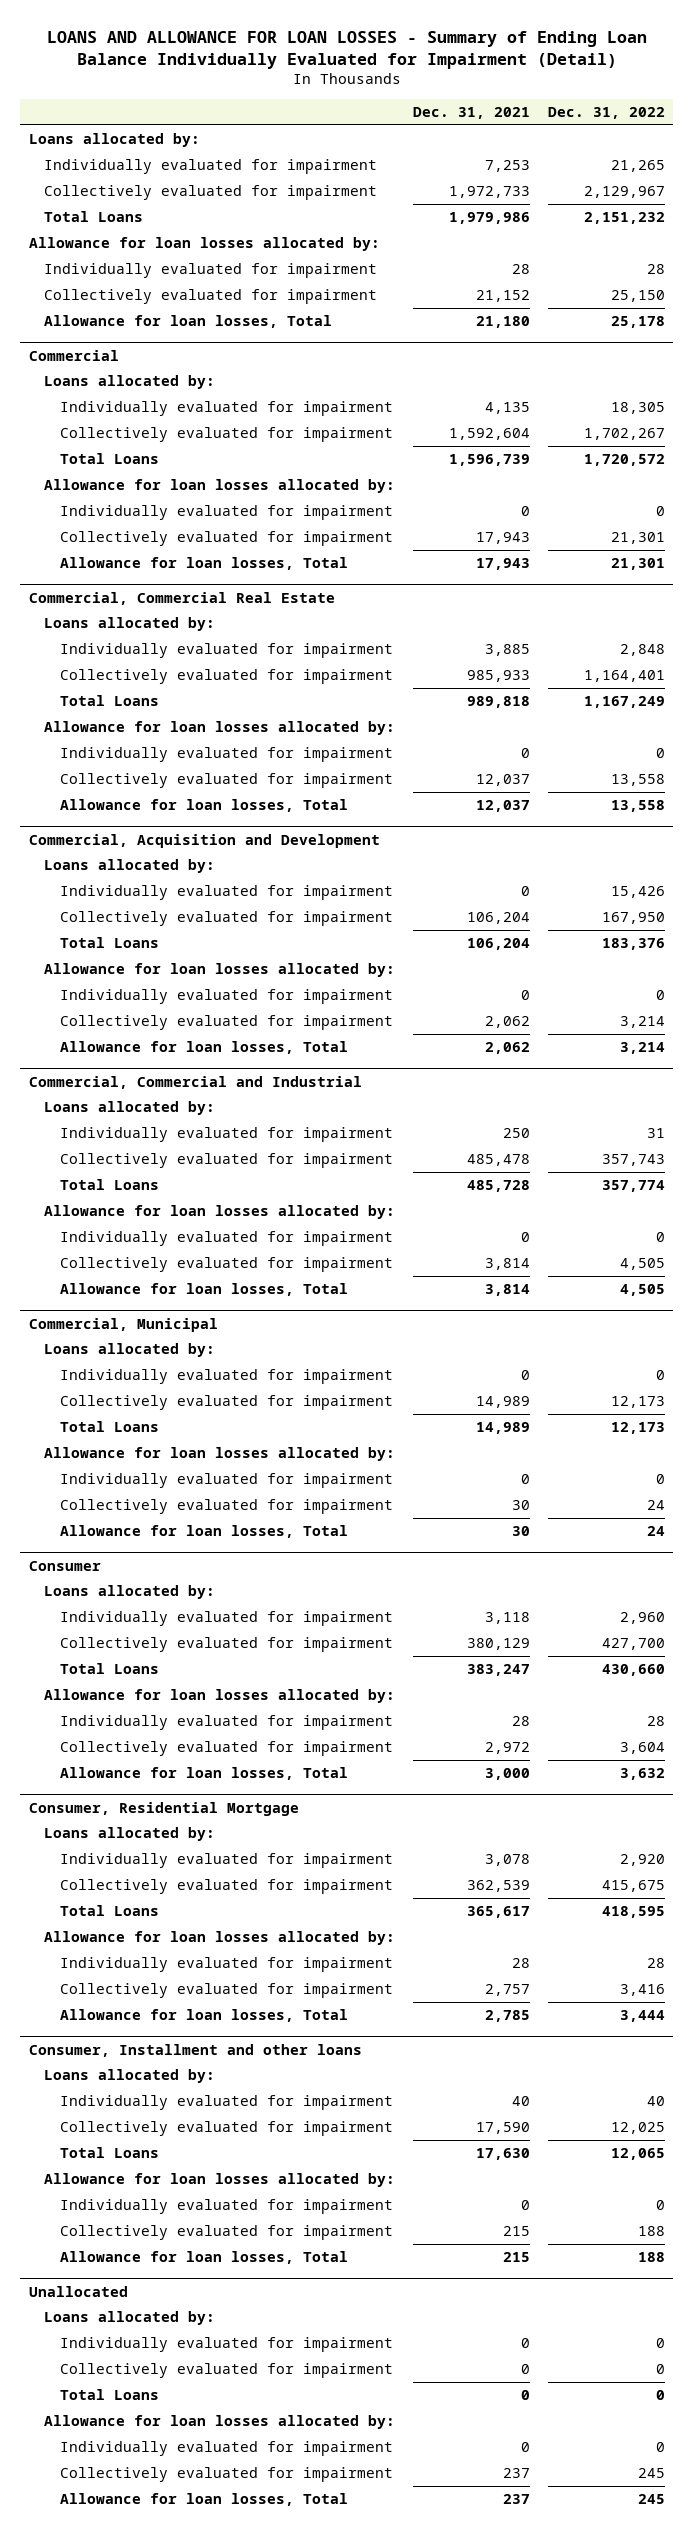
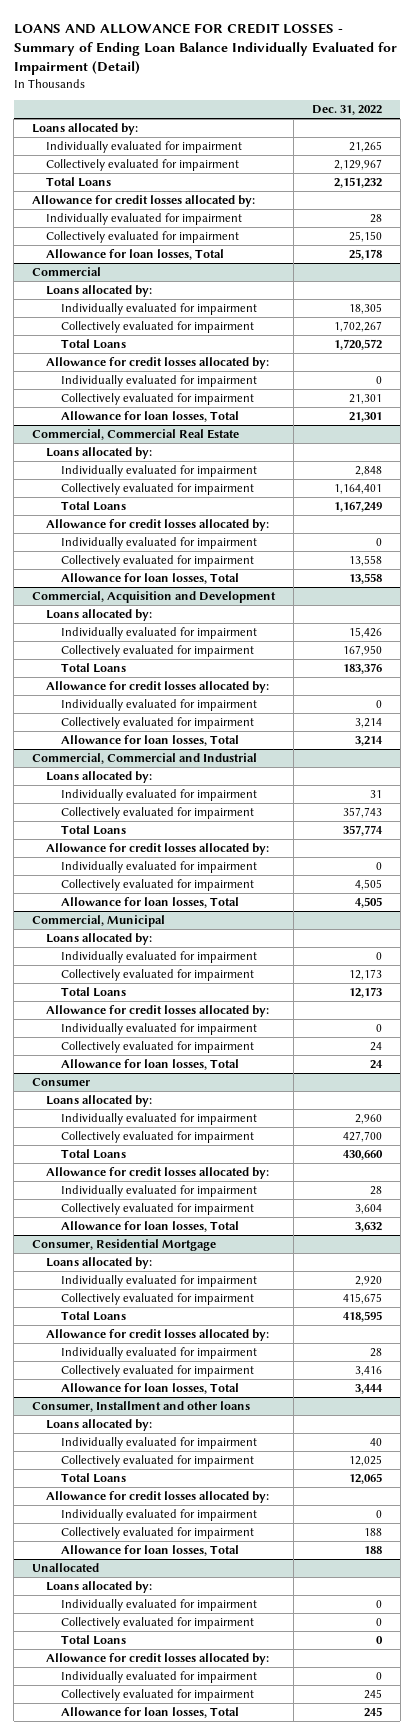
- LOANS AND ALLOWANCE FOR LOAN LOSSES - Summary of Ending Loan Balance Individually Evaluated for Impairment (Detail)
+ LOANS AND ALLOWANCE FOR CREDIT LOSSES - Summary of Ending Loan Balance Individually Evaluated for Impairment (Detail)
- | Dec. 31, 2021 | Dec. 31, 2022
+ | Dec. 31, 2022
- Allowance for loan losses allocated by:
+ Allowance for credit losses allocated by:
@ Commercial
- Allowance for loan losses allocated by:
+ Allowance for credit losses allocated by:
@ Commercial, Commercial Real Estate
- Allowance for loan losses allocated by:
+ Allowance for credit losses allocated by:
@ Commercial, Acquisition and Development
- Allowance for loan losses allocated by:
+ Allowance for credit losses allocated by:
@ Commercial, Commercial and Industrial
- Allowance for loan losses allocated by:
+ Allowance for credit losses allocated by:
@ Commercial, Municipal
- Allowance for loan losses allocated by:
+ Allowance for credit losses allocated by:
@ Consumer
- Allowance for loan losses allocated by:
+ Allowance for credit losses allocated by:
@ Consumer, Residential Mortgage
- Allowance for loan losses allocated by:
+ Allowance for credit losses allocated by:
@ Consumer, Installment and other loans
- Allowance for loan losses allocated by:
+ Allowance for credit losses allocated by:
@ Unallocated
- Allowance for loan losses allocated by:
+ Allowance for credit losses allocated by:

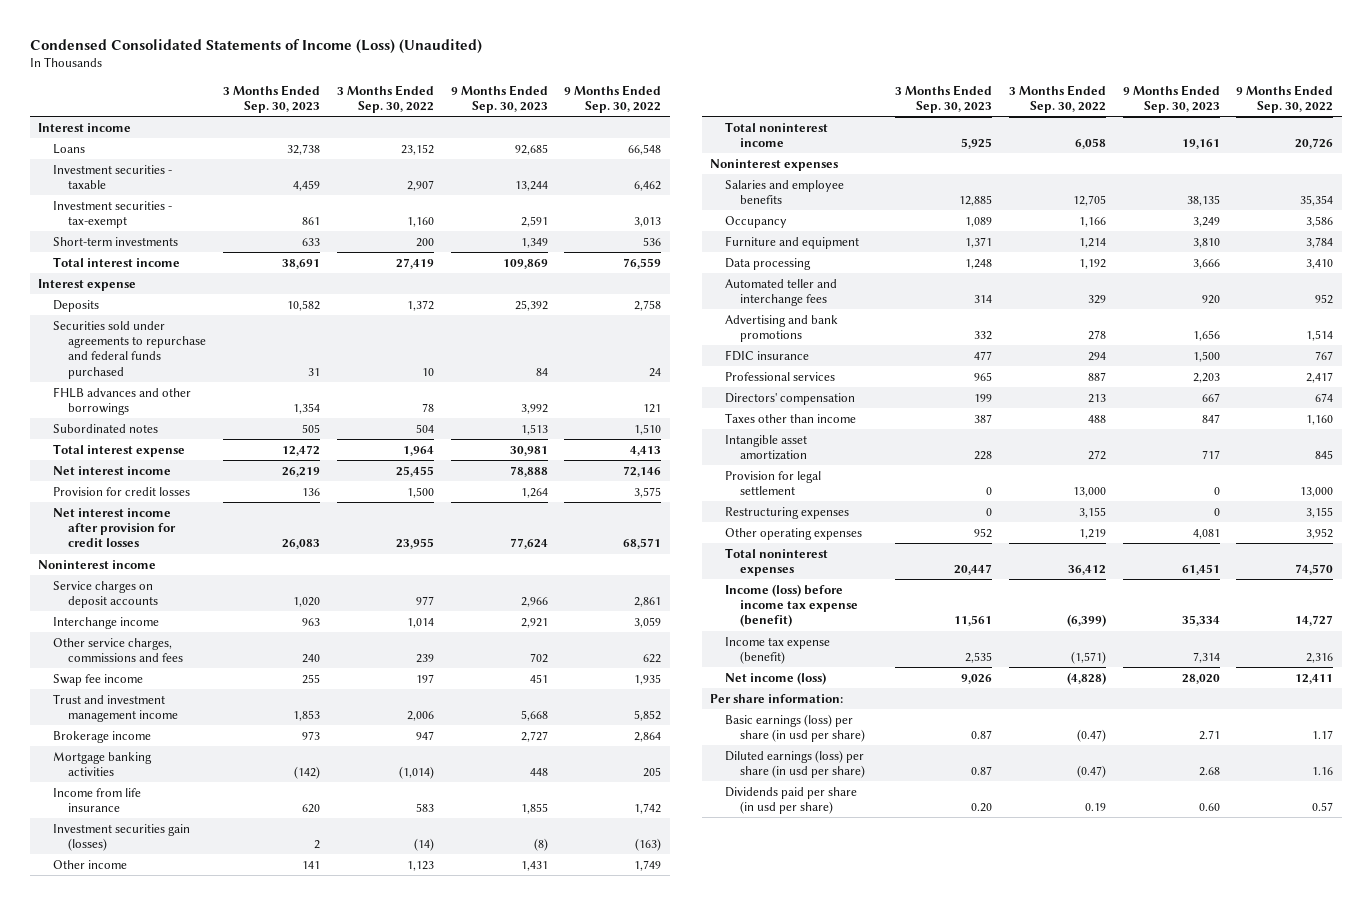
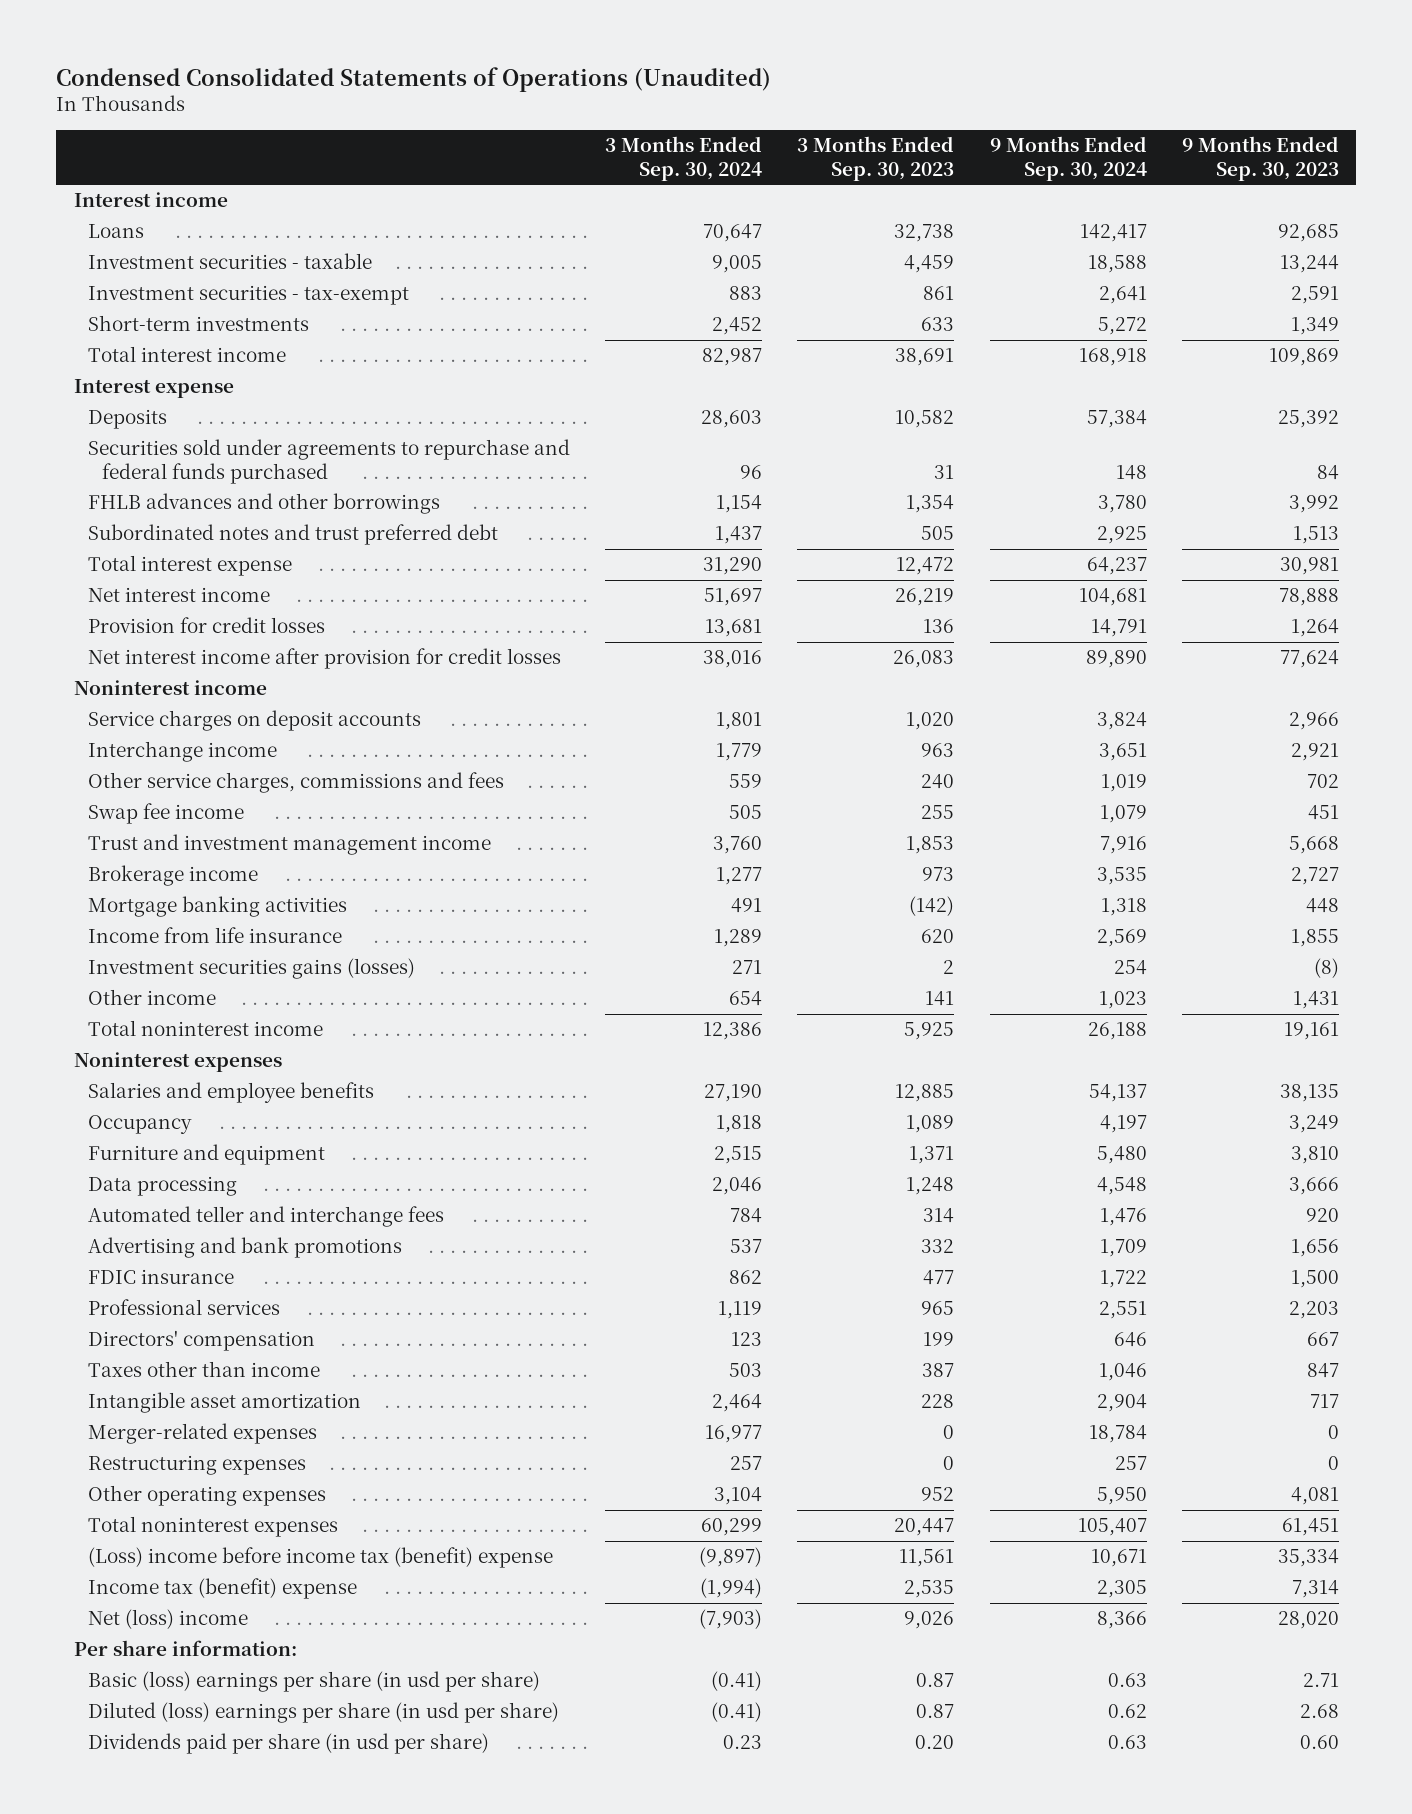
- Condensed Consolidated Statements of Income (Loss) (Unaudited)
+ Condensed Consolidated Statements of Operations (Unaudited)
- | 3 Months Ended Sep. 30, 2023 | 3 Months Ended Sep. 30, 2022 | 9 Months Ended Sep. 30, 2023 | 9 Months Ended Sep. 30, 2022
+ | 3 Months Ended Sep. 30, 2024 | 3 Months Ended Sep. 30, 2023 | 9 Months Ended Sep. 30, 2024 | 9 Months Ended Sep. 30, 2023
- Subordinated notes | 505 | 504 | 1,513 | 1,510
+ Subordinated notes and trust preferred debt | 1,437 | 505 | 2,925 | 1,513
- Investment securities gain (losses) | 2 | (14) | (8) | (163)
+ Investment securities gains (losses) | 271 | 2 | 254 | (8)
- Provision for legal settlement | 0 | 13,000 | 0 | 13,000
+ Merger-related expenses | 16,977 | 0 | 18,784 | 0
- Income (loss) before income tax expense (benefit) | 11,561 | (6,399) | 35,334 | 14,727
- Income tax expense (benefit) | 2,535 | (1,571) | 7,314 | 2,316
- Net income (loss) | 9,026 | (4,828) | 28,020 | 12,411
+ (Loss) income before income tax (benefit) expense | (9,897) | 11,561 | 10,671 | 35,334
+ Income tax (benefit) expense | (1,994) | 2,535 | 2,305 | 7,314
+ Net (loss) income | (7,903) | 9,026 | 8,366 | 28,020
- Basic earnings (loss) per share (in usd per share) | 0.87 | (0.47) | 2.71 | 1.17
- Diluted earnings (loss) per share (in usd per share) | 0.87 | (0.47) | 2.68 | 1.16
+ Basic (loss) earnings per share (in usd per share) | (0.41) | 0.87 | 0.63 | 2.71
+ Diluted (loss) earnings per share (in usd per share) | (0.41) | 0.87 | 0.62 | 2.68

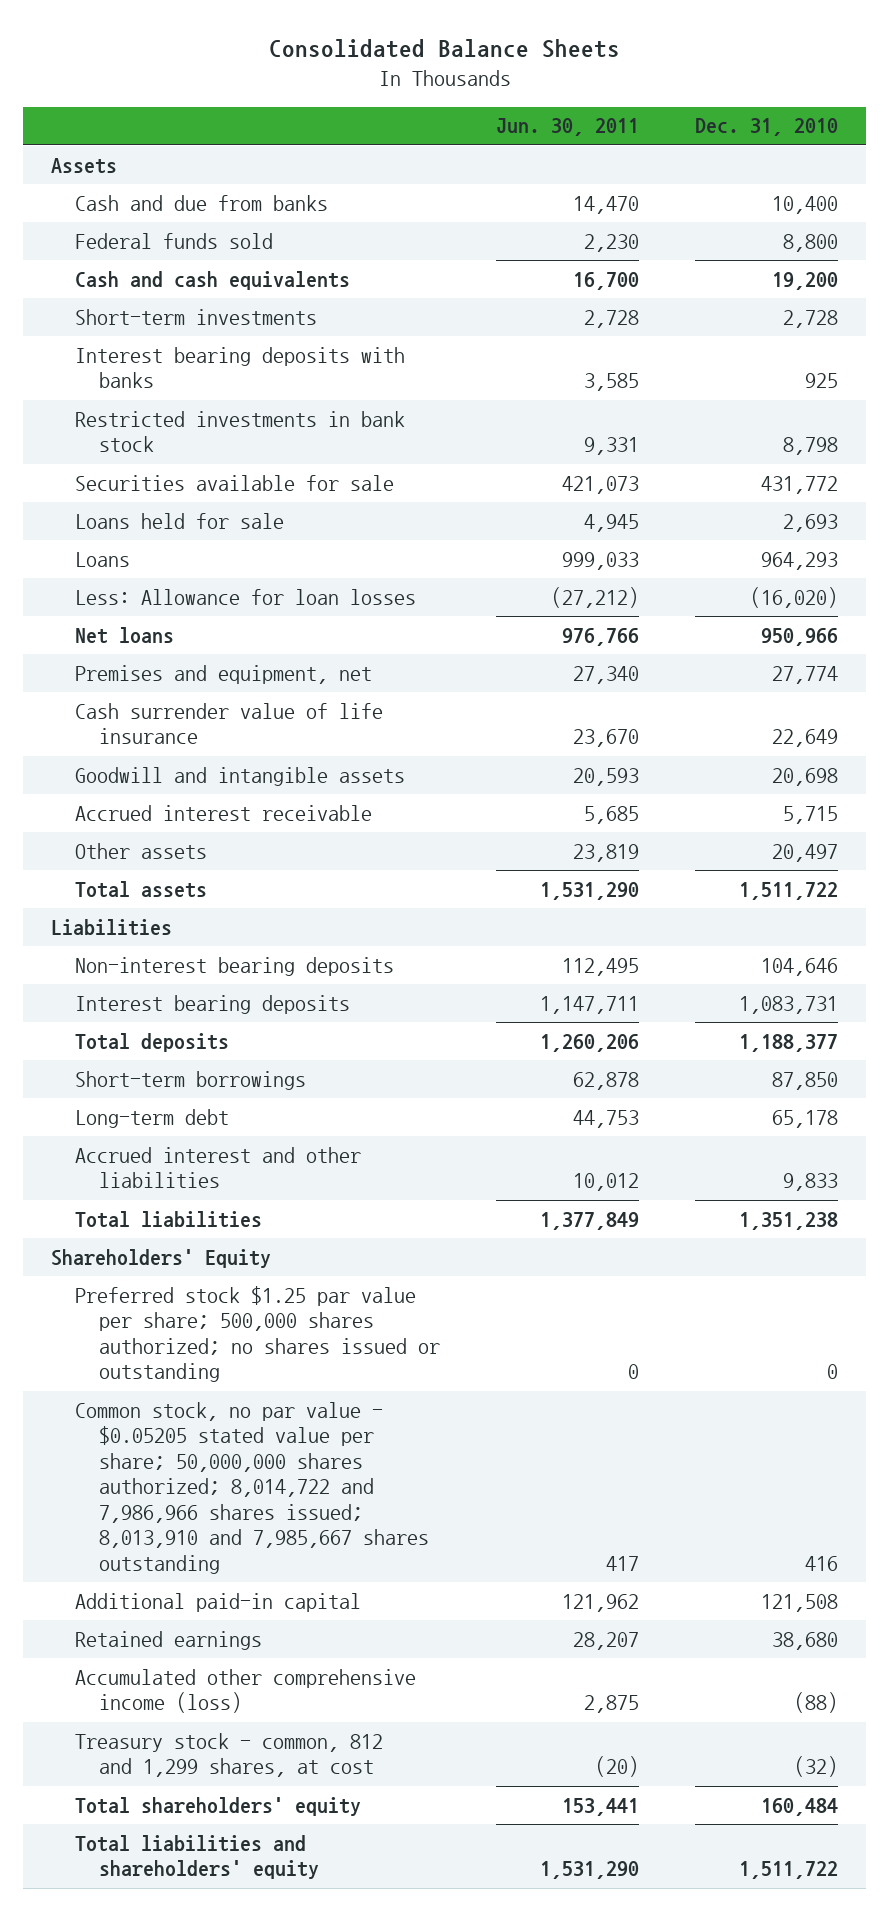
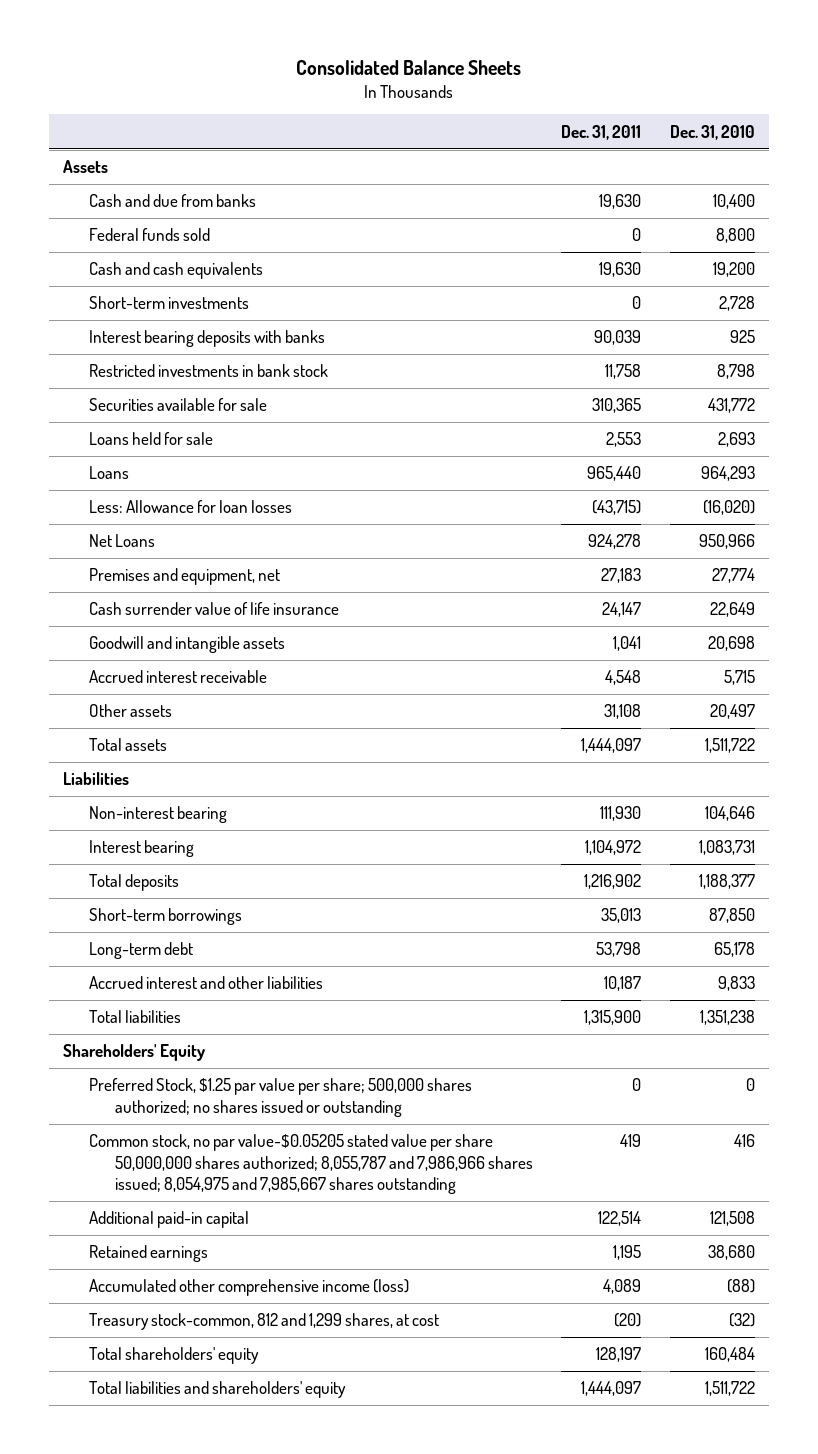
- | Jun. 30, 2011 | Dec. 31, 2010
+ | Dec. 31, 2011 | Dec. 31, 2010
- Net loans | 976,766 | 950,966
+ Net Loans | 924,278 | 950,966
- Non-interest bearing deposits | 112,495 | 104,646
- Interest bearing deposits | 1,147,711 | 1,083,731
+ Non-interest bearing | 111,930 | 104,646
+ Interest bearing | 1,104,972 | 1,083,731
- Preferred stock $1.25 par value per share; 500,000 shares authorized; no shares issued or outstanding | 0 | 0
- Common stock, no par value - $0.05205 stated value per share; 50,000,000 shares authorized; 8,014,722 and 7,986,966 shares issued; 8,013,910 and 7,985,667 shares outstanding | 417 | 416
+ Preferred Stock, $1.25 par value per share; 500,000 shares authorized; no shares issued or outstanding | 0 | 0
+ Common stock, no par value-$0.05205 stated value per share 50,000,000 shares authorized; 8,055,787 and 7,986,966 shares issued; 8,054,975 and 7,985,667 shares outstanding | 419 | 416
- Treasury stock - common, 812 and 1,299 shares, at cost | (20) | (32)
+ Treasury stock-common, 812 and 1,299 shares, at cost | (20) | (32)

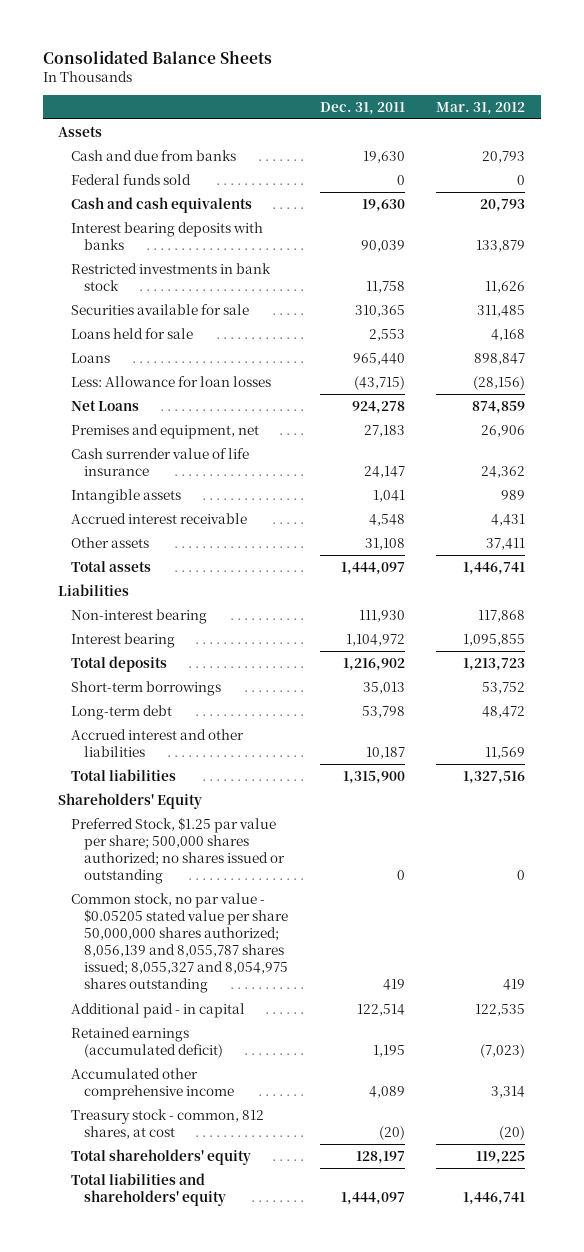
- | Dec. 31, 2011 | Dec. 31, 2010
+ | Dec. 31, 2011 | Mar. 31, 2012
- Short-term investments | 0 | 2,728
- Goodwill and intangible assets | 1,041 | 20,698
+ Intangible assets | 1,041 | 989
- Common stock, no par value-$0.05205 stated value per share 50,000,000 shares authorized; 8,055,787 and 7,986,966 shares issued; 8,054,975 and 7,985,667 shares outstanding | 419 | 416
- Additional paid-in capital | 122,514 | 121,508
- Retained earnings | 1,195 | 38,680
- Accumulated other comprehensive income (loss) | 4,089 | (88)
- Treasury stock-common, 812 and 1,299 shares, at cost | (20) | (32)
+ Common stock, no par value - $0.05205 stated value per share 50,000,000 shares authorized; 8,056,139 and 8,055,787 shares issued; 8,055,327 and 8,054,975 shares outstanding | 419 | 419
+ Additional paid - in capital | 122,514 | 122,535
+ Retained earnings (accumulated deficit) | 1,195 | (7,023)
+ Accumulated other comprehensive income | 4,089 | 3,314
+ Treasury stock - common, 812 shares, at cost | (20) | (20)

